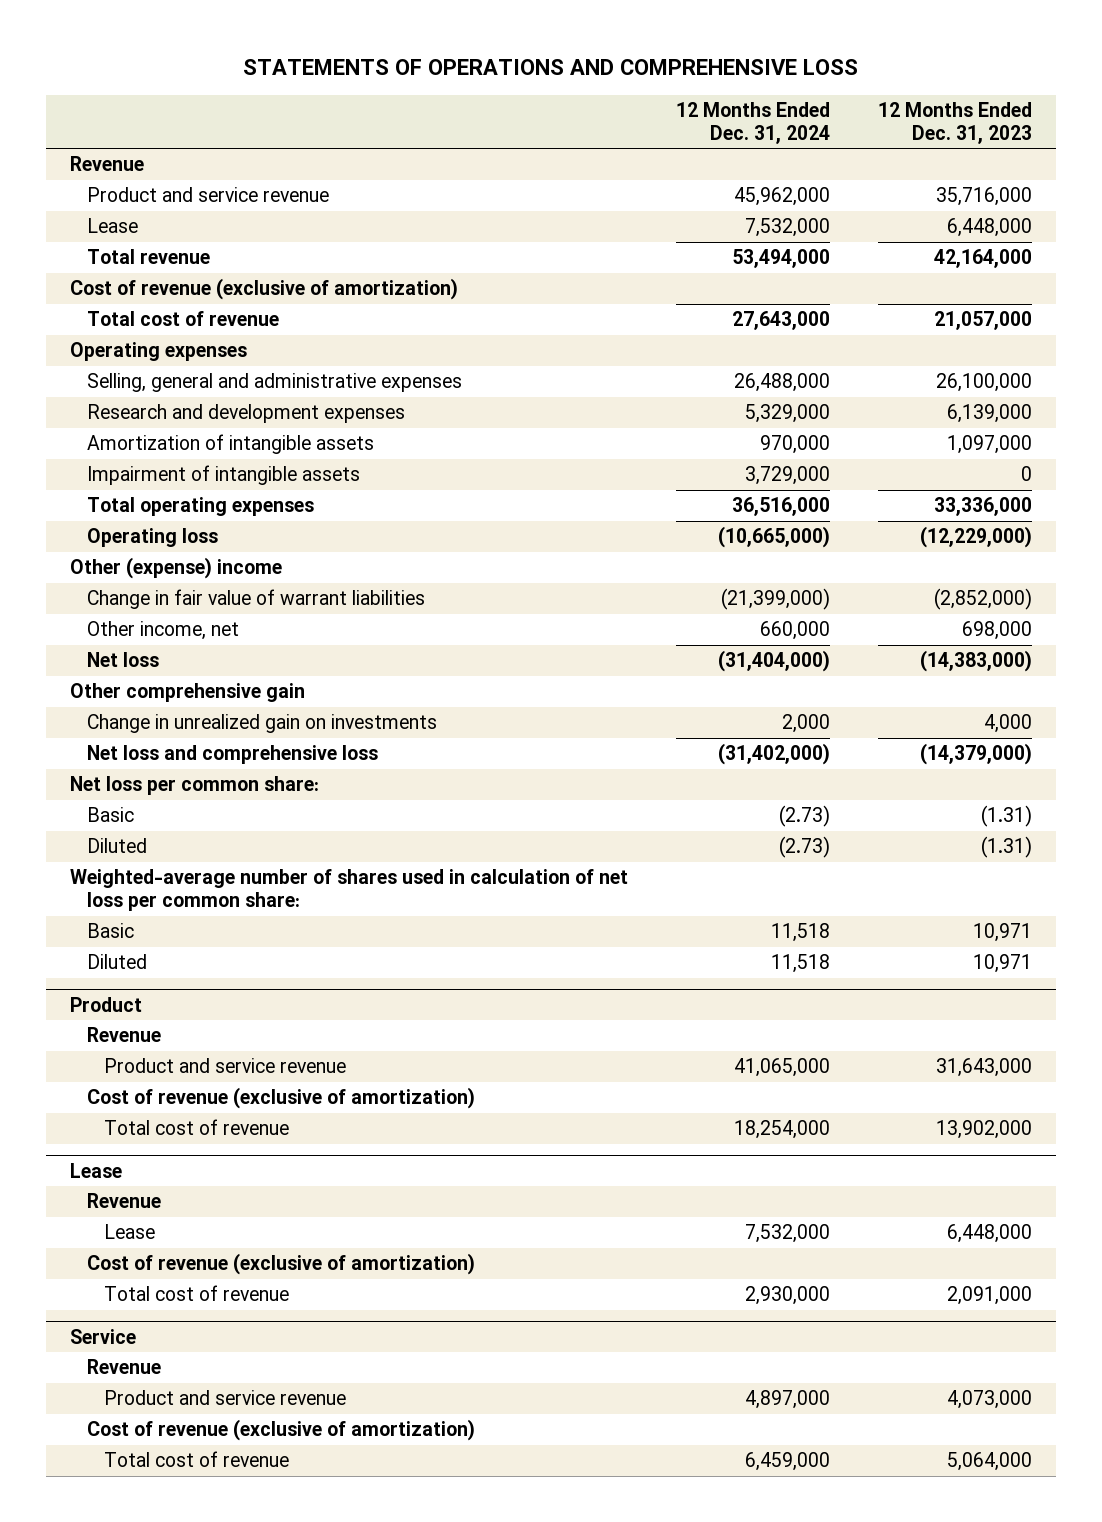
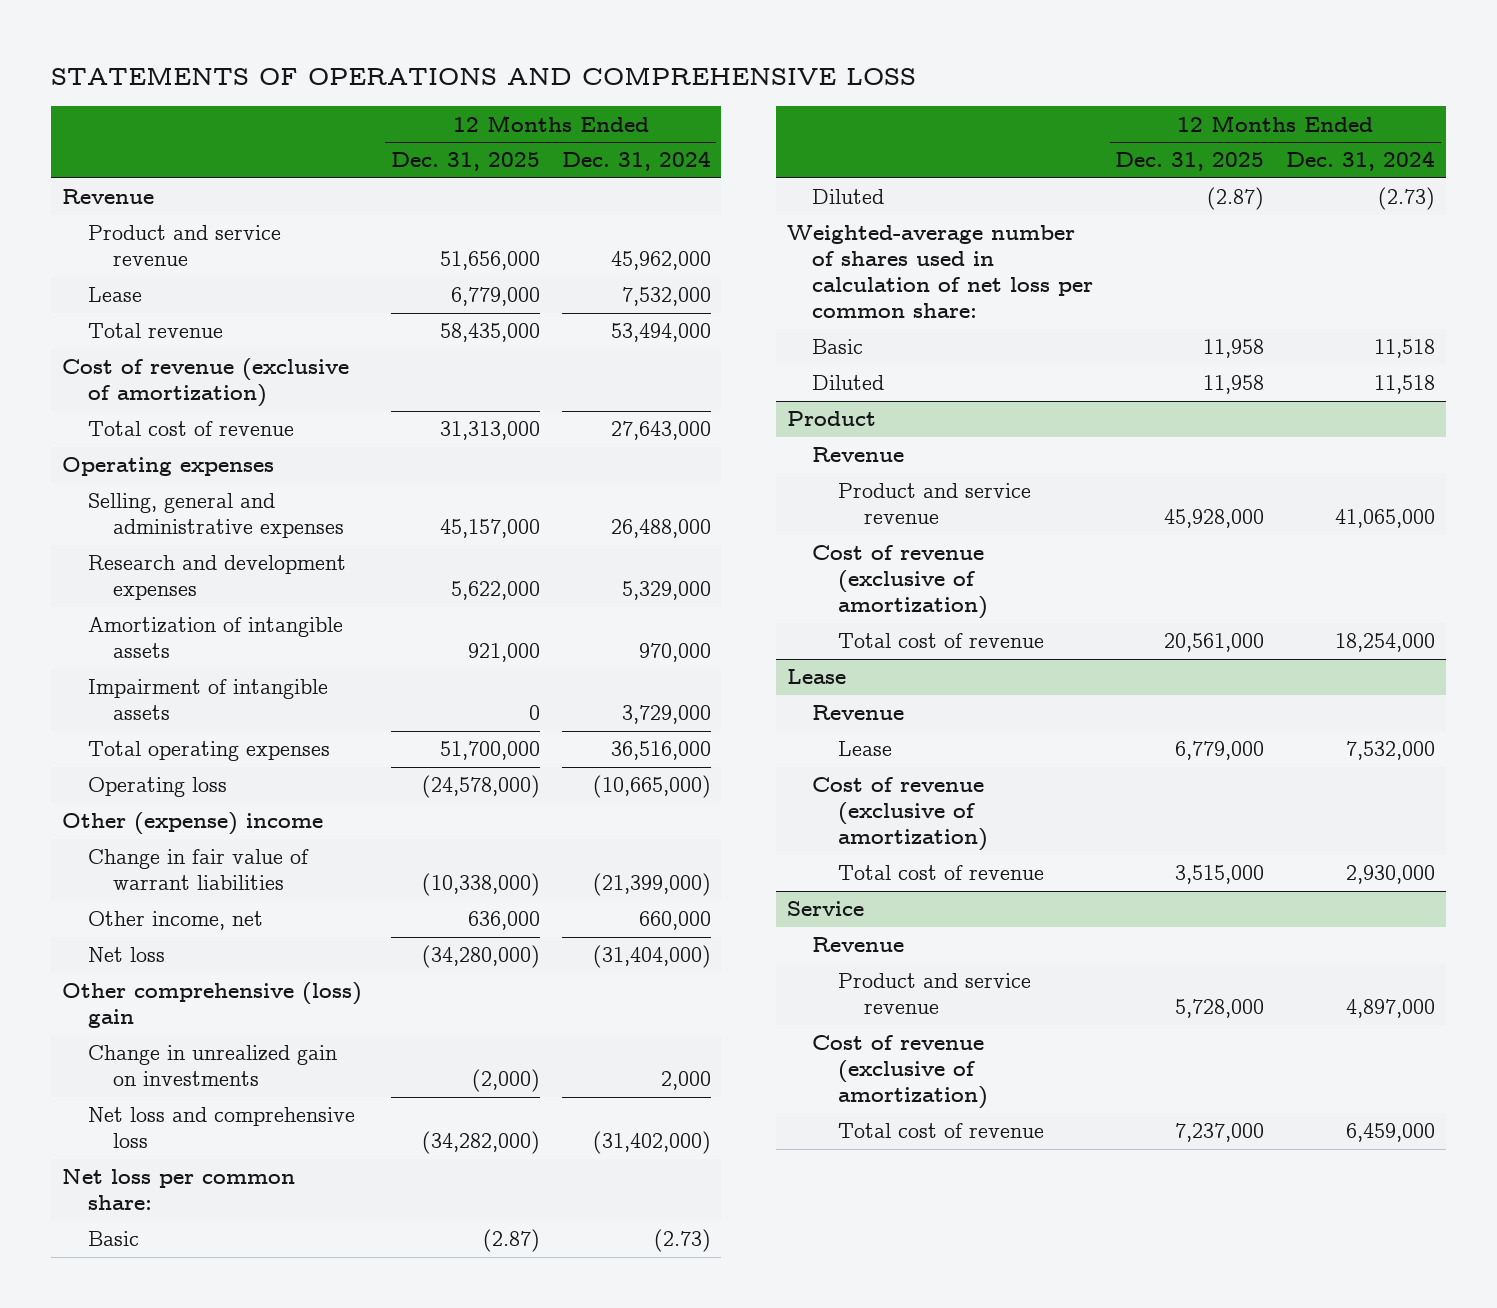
- | 12 Months Ended Dec. 31, 2024 | 12 Months Ended Dec. 31, 2023
+ | 12 Months Ended Dec. 31, 2025 | 12 Months Ended Dec. 31, 2024
- Other comprehensive gain
+ Other comprehensive (loss) gain

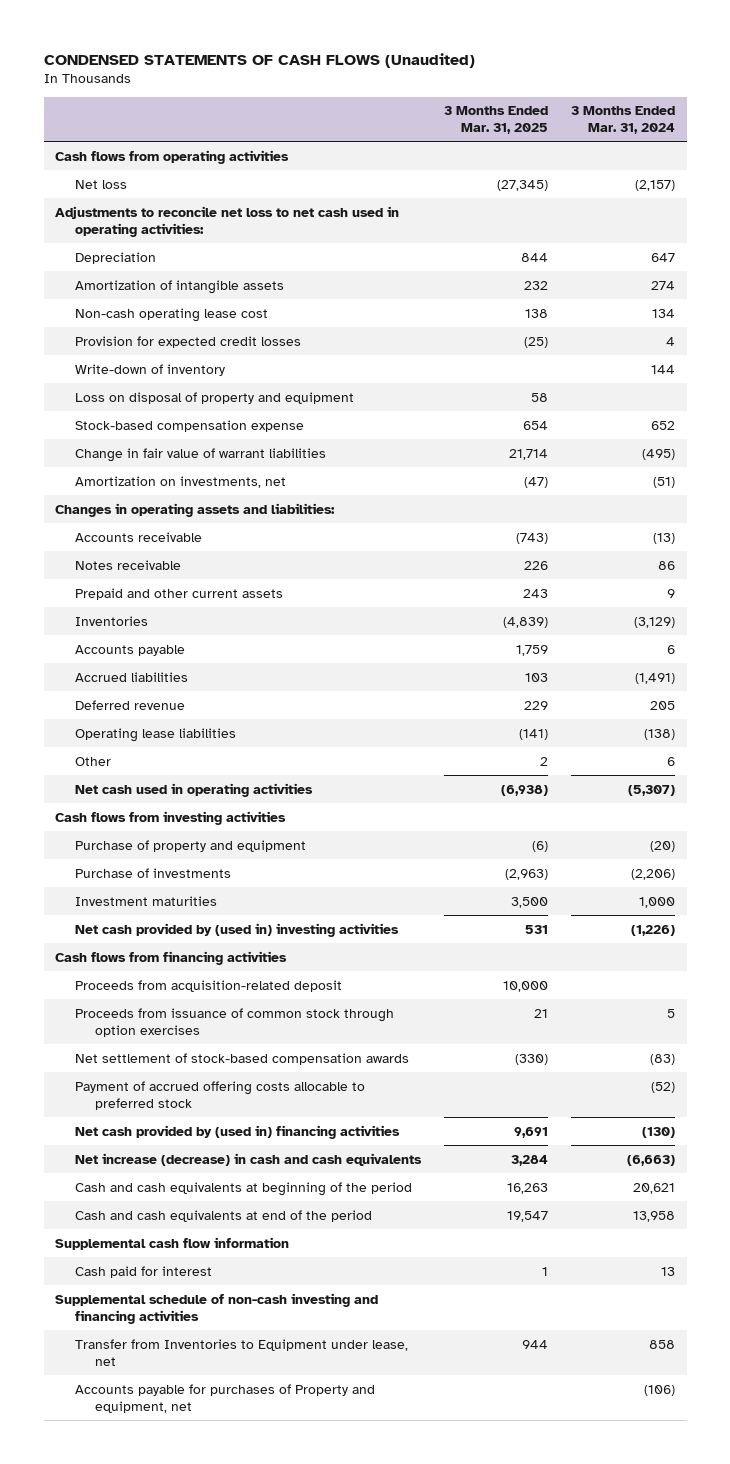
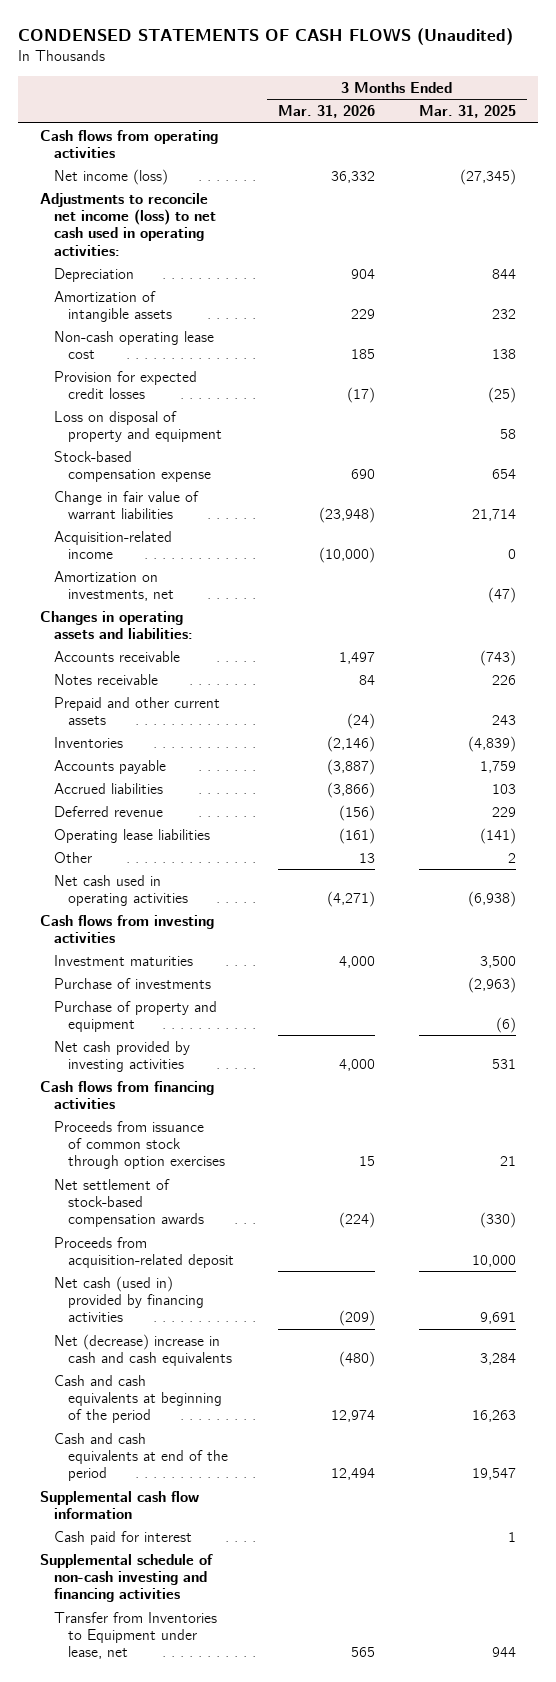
- | 3 Months Ended Mar. 31, 2025 | 3 Months Ended Mar. 31, 2024
+ | 3 Months Ended Mar. 31, 2026 | 3 Months Ended Mar. 31, 2025
- Net loss | (27,345) | (2,157)
- Adjustments to reconcile net loss to net cash used in operating activities:
+ Net income (loss) | 36,332 | (27,345)
+ Adjustments to reconcile net income (loss) to net cash used in operating activities:
- Write-down of inventory | | 144
+ Acquisition-related income | (10,000) | 0
- Net cash provided by (used in) investing activities | 531 | (1,226)
moved down: Purchase of investments | | (2,963)
moved down: Purchase of property and equipment | | (6)
+ Net cash provided by investing activities | 4,000 | 531
- Payment of accrued offering costs allocable to preferred stock | | (52)
- Net cash provided by (used in) financing activities | 9,691 | (130)
- Net increase (decrease) in cash and cash equivalents | 3,284 | (6,663)
moved down: Proceeds from acquisition-related deposit | | 10,000
+ Net cash (used in) provided by financing activities | (209) | 9,691
+ Net (decrease) increase in cash and cash equivalents | (480) | 3,284
- Accounts payable for purchases of Property and equipment, net | | (106)

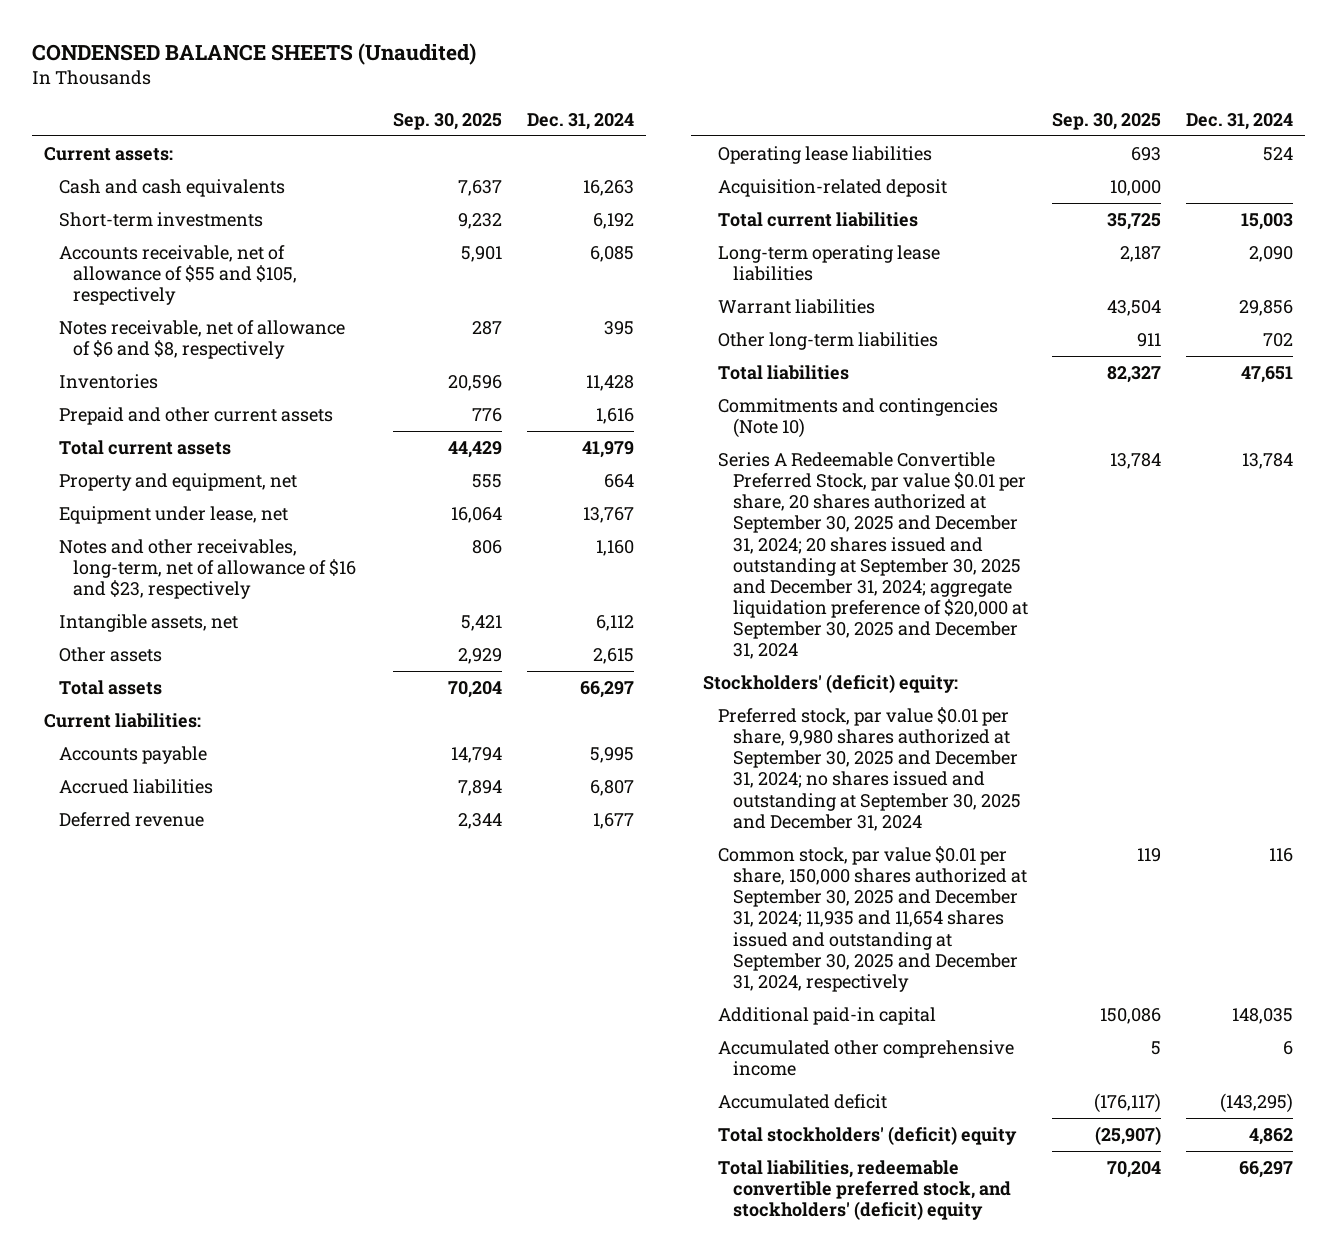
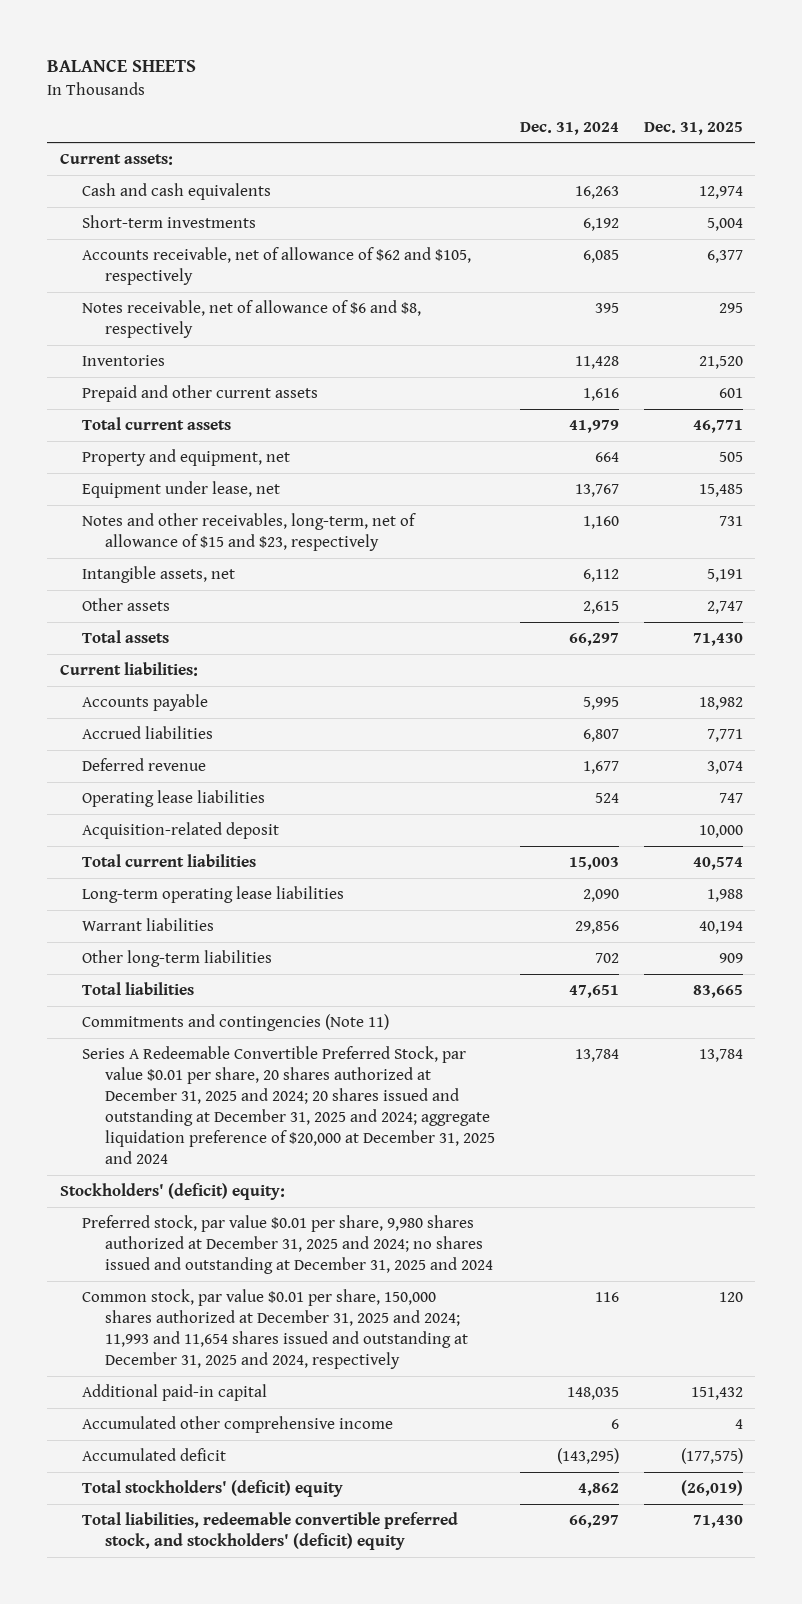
- CONDENSED BALANCE SHEETS (Unaudited)
+ BALANCE SHEETS
- | Sep. 30, 2025 | Dec. 31, 2024
+ | Dec. 31, 2024 | Dec. 31, 2025
- Accounts receivable, net of allowance of $55 and $105, respectively | 5,901 | 6,085
+ Accounts receivable, net of allowance of $62 and $105, respectively | 6,085 | 6,377
- Notes and other receivables, long-term, net of allowance of $16 and $23, respectively | 806 | 1,160
+ Notes and other receivables, long-term, net of allowance of $15 and $23, respectively | 1,160 | 731
- Commitments and contingencies (Note 10)
- Series A Redeemable Convertible Preferred Stock, par value $0.01 per share, 20 shares authorized at September 30, 2025 and December 31, 2024; 20 shares issued and outstanding at September 30, 2025 and December 31, 2024; aggregate liquidation preference of $20,000 at September 30, 2025 and December 31, 2024 | 13,784 | 13,784
+ Commitments and contingencies (Note 11)
+ Series A Redeemable Convertible Preferred Stock, par value $0.01 per share, 20 shares authorized at December 31, 2025 and 2024; 20 shares issued and outstanding at December 31, 2025 and 2024; aggregate liquidation preference of $20,000 at December 31, 2025 and 2024 | 13,784 | 13,784
- Preferred stock, par value $0.01 per share, 9,980 shares authorized at September 30, 2025 and December 31, 2024; no shares issued and outstanding at September 30, 2025 and December 31, 2024
- Common stock, par value $0.01 per share, 150,000 shares authorized at September 30, 2025 and December 31, 2024; 11,935 and 11,654 shares issued and outstanding at September 30, 2025 and December 31, 2024, respectively | 119 | 116
+ Preferred stock, par value $0.01 per share, 9,980 shares authorized at December 31, 2025 and 2024; no shares issued and outstanding at December 31, 2025 and 2024
+ Common stock, par value $0.01 per share, 150,000 shares authorized at December 31, 2025 and 2024; 11,993 and 11,654 shares issued and outstanding at December 31, 2025 and 2024, respectively | 116 | 120

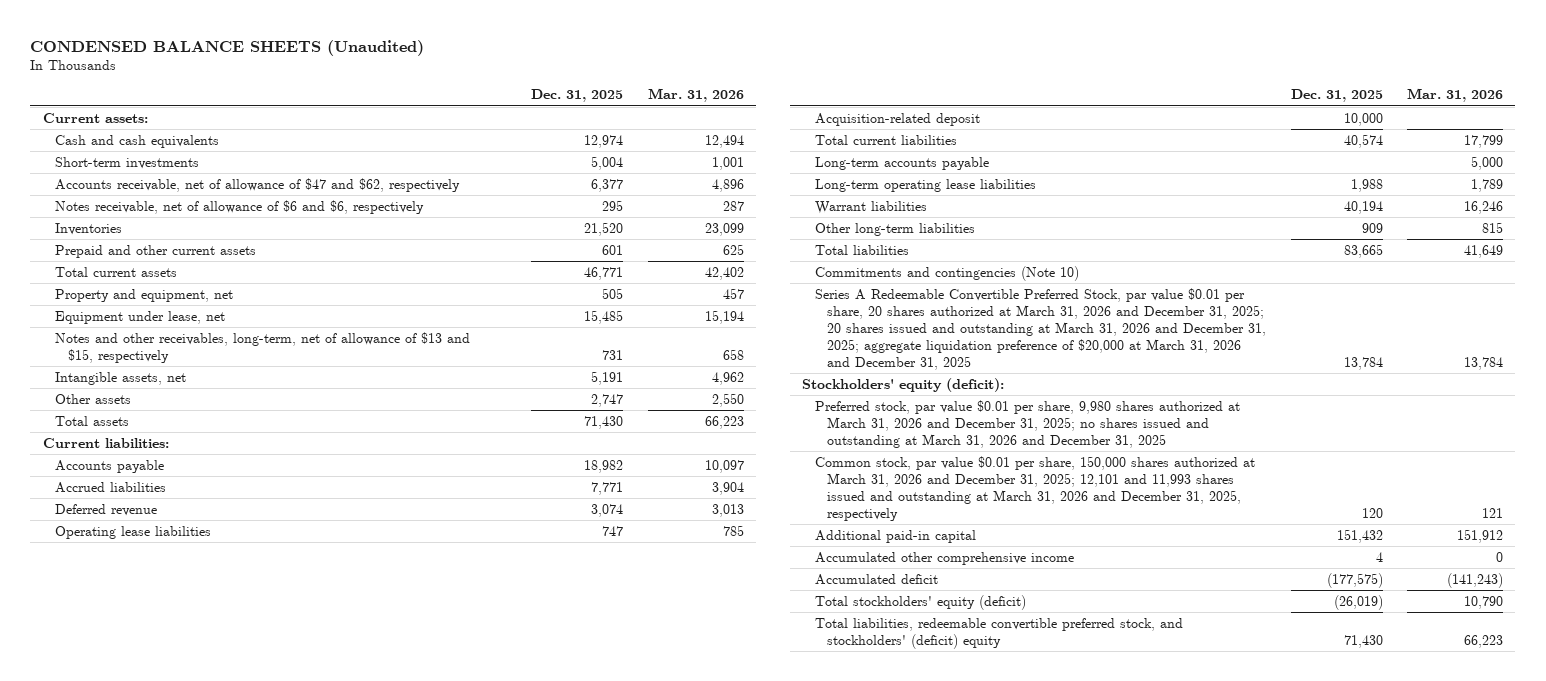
- BALANCE SHEETS
+ CONDENSED BALANCE SHEETS (Unaudited)
- | Dec. 31, 2024 | Dec. 31, 2025
+ | Dec. 31, 2025 | Mar. 31, 2026
- Accounts receivable, net of allowance of $62 and $105, respectively | 6,085 | 6,377
- Notes receivable, net of allowance of $6 and $8, respectively | 395 | 295
+ Accounts receivable, net of allowance of $47 and $62, respectively | 6,377 | 4,896
+ Notes receivable, net of allowance of $6 and $6, respectively | 295 | 287
- Notes and other receivables, long-term, net of allowance of $15 and $23, respectively | 1,160 | 731
+ Notes and other receivables, long-term, net of allowance of $13 and $15, respectively | 731 | 658
+ Long-term accounts payable | | 5,000
- Commitments and contingencies (Note 11)
- Series A Redeemable Convertible Preferred Stock, par value $0.01 per share, 20 shares authorized at December 31, 2025 and 2024; 20 shares issued and outstanding at December 31, 2025 and 2024; aggregate liquidation preference of $20,000 at December 31, 2025 and 2024 | 13,784 | 13,784
- Stockholders' (deficit) equity:
- Preferred stock, par value $0.01 per share, 9,980 shares authorized at December 31, 2025 and 2024; no shares issued and outstanding at December 31, 2025 and 2024
- Common stock, par value $0.01 per share, 150,000 shares authorized at December 31, 2025 and 2024; 11,993 and 11,654 shares issued and outstanding at December 31, 2025 and 2024, respectively | 116 | 120
+ Commitments and contingencies (Note 10)
+ Series A Redeemable Convertible Preferred Stock, par value $0.01 per share, 20 shares authorized at March 31, 2026 and December 31, 2025; 20 shares issued and outstanding at March 31, 2026 and December 31, 2025; aggregate liquidation preference of $20,000 at March 31, 2026 and December 31, 2025 | 13,784 | 13,784
+ Stockholders' equity (deficit):
+ Preferred stock, par value $0.01 per share, 9,980 shares authorized at March 31, 2026 and December 31, 2025; no shares issued and outstanding at March 31, 2026 and December 31, 2025
+ Common stock, par value $0.01 per share, 150,000 shares authorized at March 31, 2026 and December 31, 2025; 12,101 and 11,993 shares issued and outstanding at March 31, 2026 and December 31, 2025, respectively | 120 | 121
- Total stockholders' (deficit) equity | 4,862 | (26,019)
+ Total stockholders' equity (deficit) | (26,019) | 10,790

